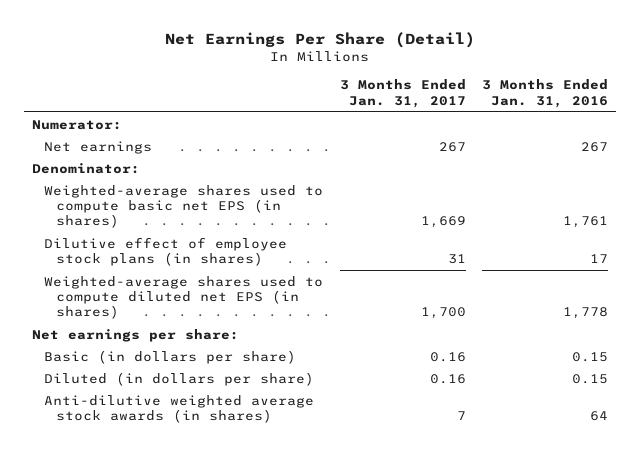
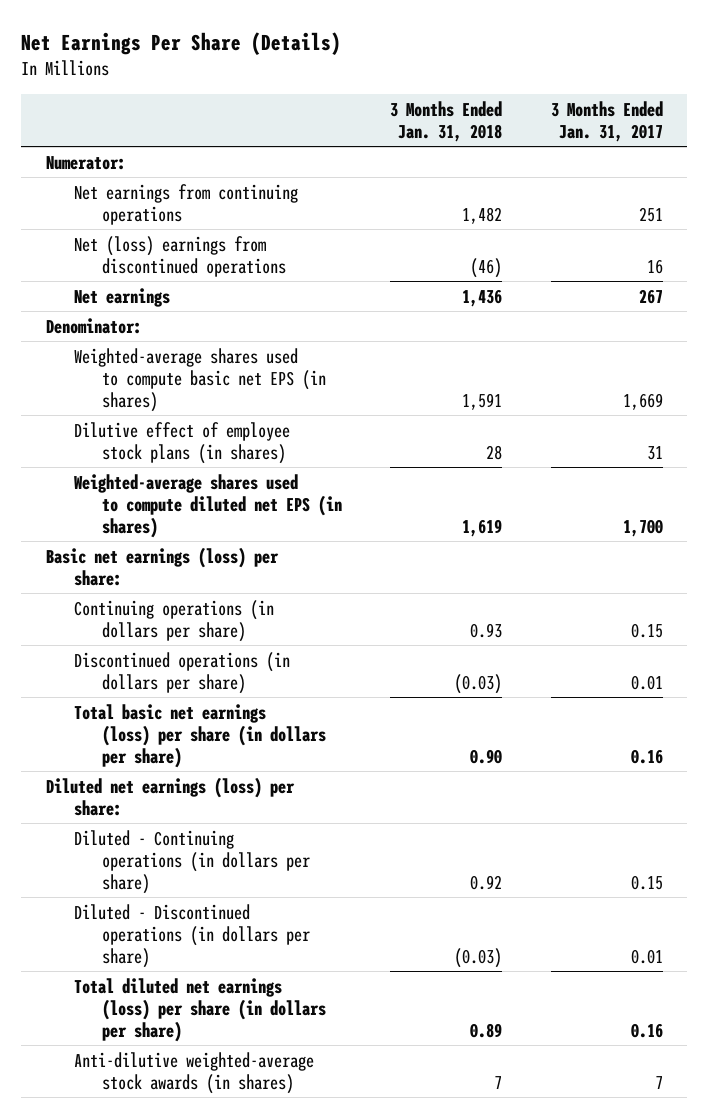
- Net Earnings Per Share (Detail)
+ Net Earnings Per Share (Details)
- | 3 Months Ended Jan. 31, 2017 | 3 Months Ended Jan. 31, 2016
+ | 3 Months Ended Jan. 31, 2018 | 3 Months Ended Jan. 31, 2017
+ Net earnings from continuing operations | 1,482 | 251
+ Net (loss) earnings from discontinued operations | (46) | 16
- Net earnings per share:
- Basic (in dollars per share) | 0.16 | 0.15
- Diluted (in dollars per share) | 0.16 | 0.15
- Anti-dilutive weighted average stock awards (in shares) | 7 | 64
+ Basic net earnings (loss) per share:
+ Continuing operations (in dollars per share) | 0.93 | 0.15
+ Discontinued operations (in dollars per share) | (0.03) | 0.01
+ Total basic net earnings (loss) per share (in dollars per share) | 0.90 | 0.16
+ Diluted net earnings (loss) per share:
+ Diluted - Continuing operations (in dollars per share) | 0.92 | 0.15
+ Diluted - Discontinued operations (in dollars per share) | (0.03) | 0.01
+ Total diluted net earnings (loss) per share (in dollars per share) | 0.89 | 0.16
+ Anti-dilutive weighted-average stock awards (in shares) | 7 | 7

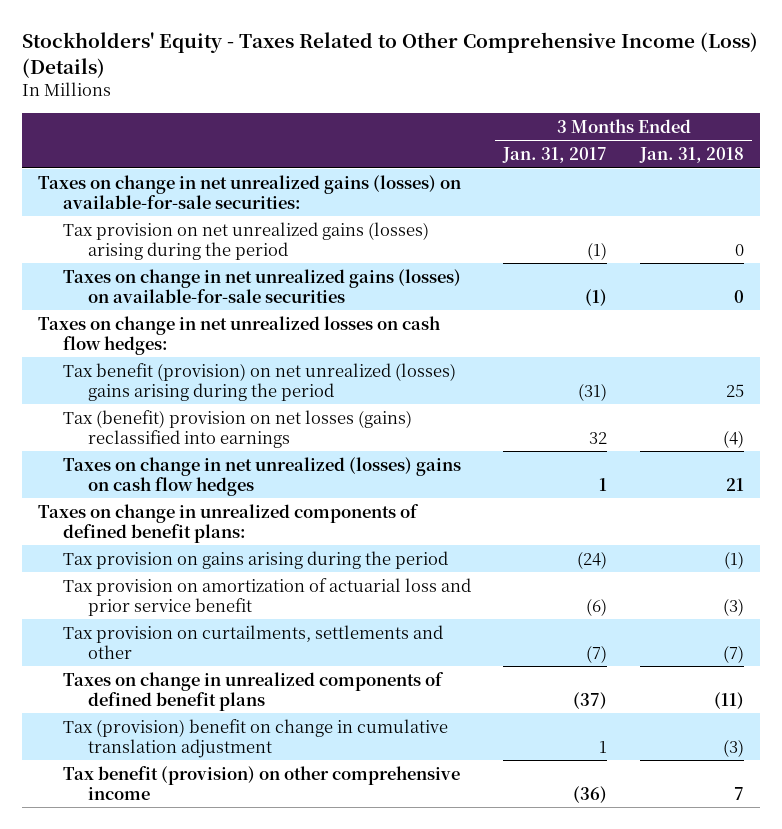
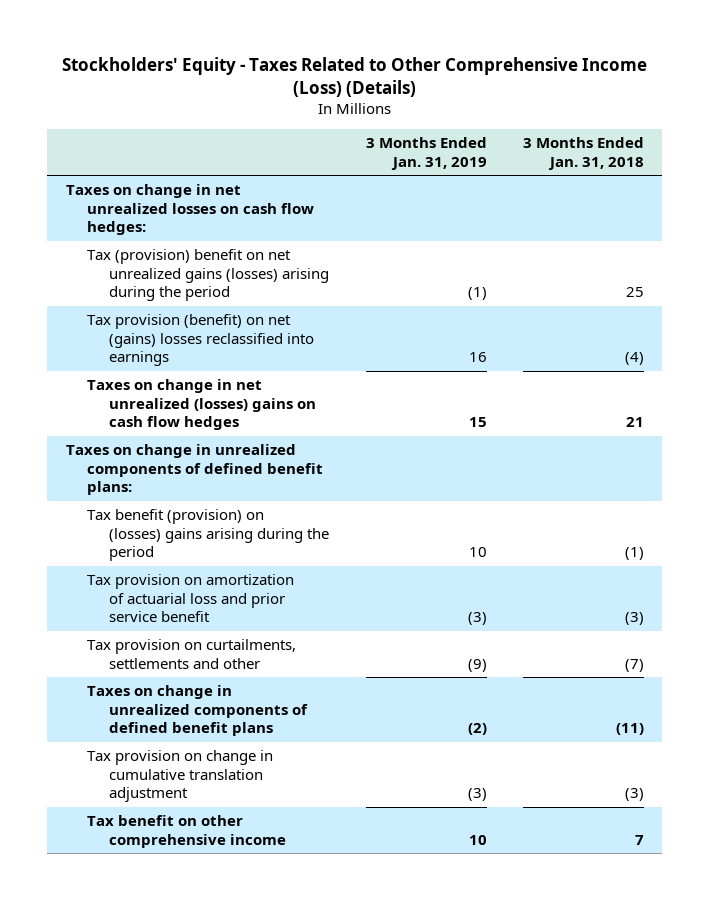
- | 3 Months Ended Jan. 31, 2017 | 3 Months Ended Jan. 31, 2018
+ | 3 Months Ended Jan. 31, 2019 | 3 Months Ended Jan. 31, 2018
- Taxes on change in net unrealized gains (losses) on available-for-sale securities:
- Tax provision on net unrealized gains (losses) arising during the period | (1) | 0
- Taxes on change in net unrealized gains (losses) on available-for-sale securities | (1) | 0
- Tax benefit (provision) on net unrealized (losses) gains arising during the period | (31) | 25
- Tax (benefit) provision on net losses (gains) reclassified into earnings | 32 | (4)
+ Tax (provision) benefit on net unrealized gains (losses) arising during the period | (1) | 25
+ Tax provision (benefit) on net (gains) losses reclassified into earnings | 16 | (4)
- Tax provision on gains arising during the period | (24) | (1)
+ Tax benefit (provision) on (losses) gains arising during the period | 10 | (1)
- Tax (provision) benefit on change in cumulative translation adjustment | 1 | (3)
- Tax benefit (provision) on other comprehensive income | (36) | 7
+ Tax provision on change in cumulative translation adjustment | (3) | (3)
+ Tax benefit on other comprehensive income | 10 | 7

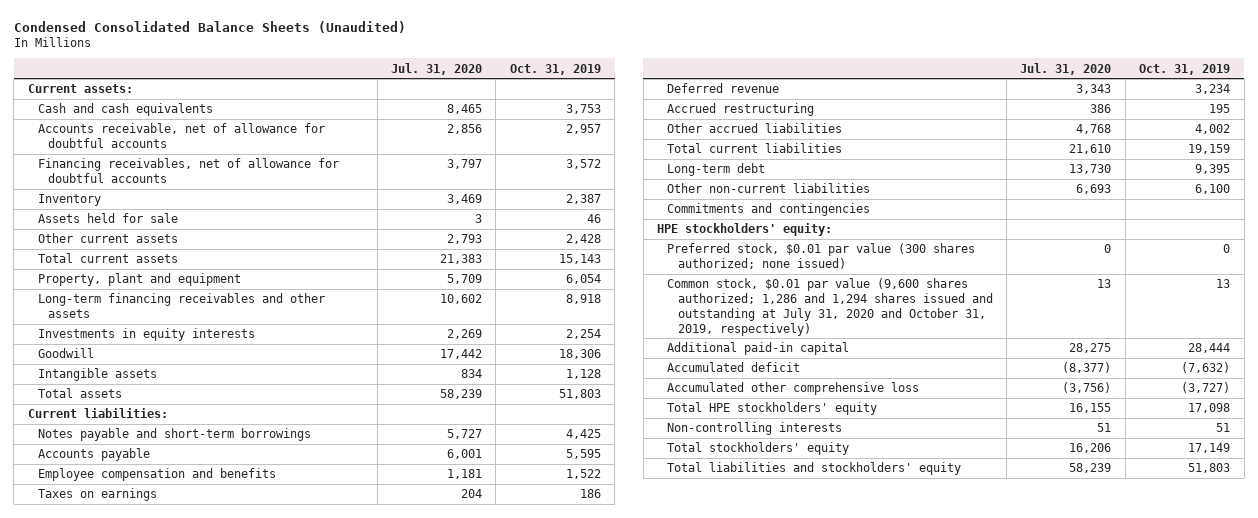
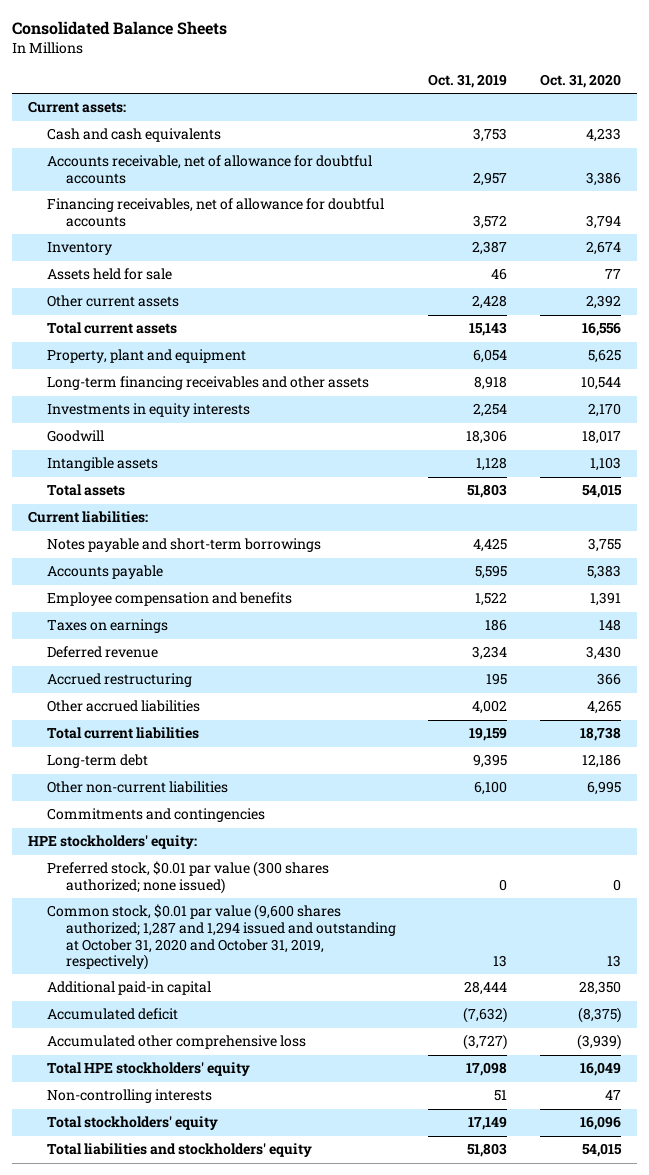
- Condensed Consolidated Balance Sheets (Unaudited)
+ Consolidated Balance Sheets
- | Jul. 31, 2020 | Oct. 31, 2019
+ | Oct. 31, 2019 | Oct. 31, 2020
- Common stock, $0.01 par value (9,600 shares authorized; 1,286 and 1,294 shares issued and outstanding at July 31, 2020 and October 31, 2019, respectively) | 13 | 13
+ Common stock, $0.01 par value (9,600 shares authorized; 1,287 and 1,294 issued and outstanding at October 31, 2020 and October 31, 2019, respectively) | 13 | 13

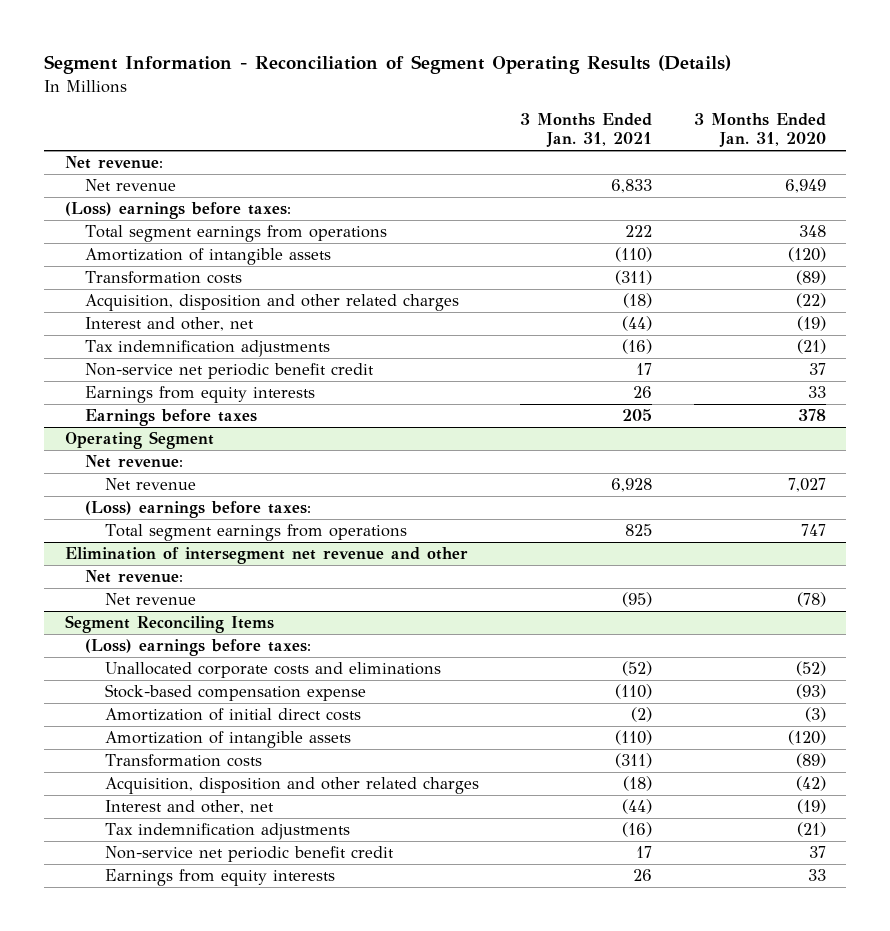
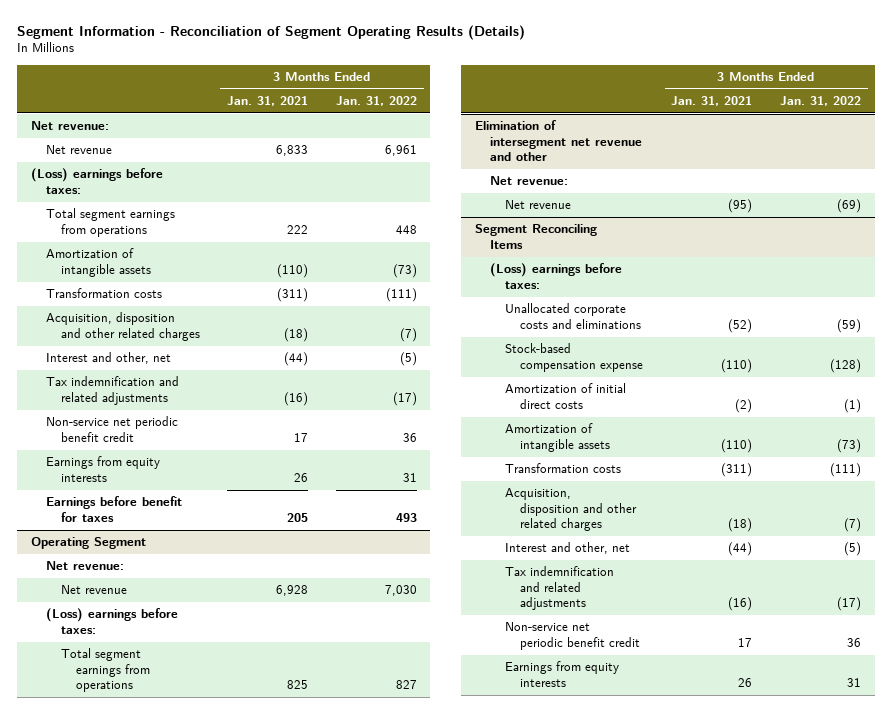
- | 3 Months Ended Jan. 31, 2021 | 3 Months Ended Jan. 31, 2020
+ | 3 Months Ended Jan. 31, 2021 | 3 Months Ended Jan. 31, 2022
- Tax indemnification adjustments | (16) | (21)
+ Tax indemnification and related adjustments | (16) | (17)
- Earnings before taxes | 205 | 378
+ Earnings before benefit for taxes | 205 | 493
@ Segment Reconciling Items
- Tax indemnification adjustments | (16) | (21)
+ Tax indemnification and related adjustments | (16) | (17)

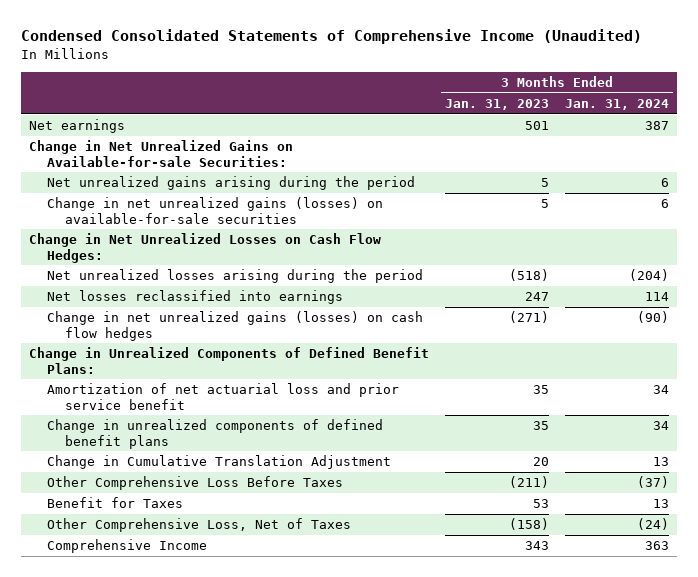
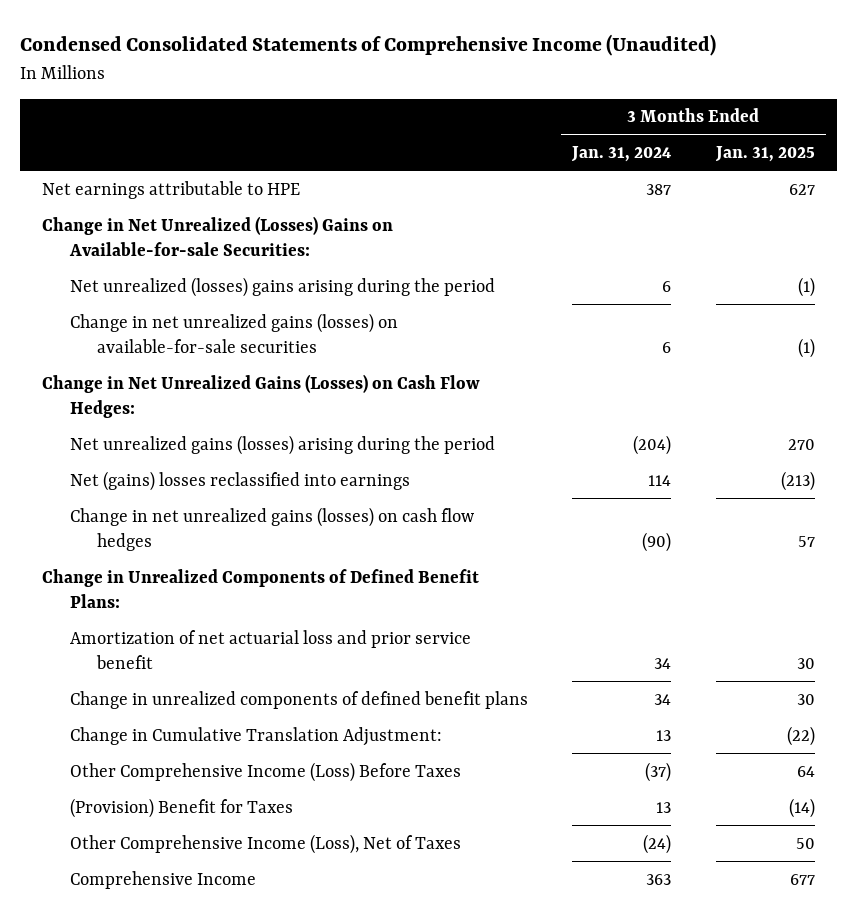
- | 3 Months Ended Jan. 31, 2023 | 3 Months Ended Jan. 31, 2024
+ | 3 Months Ended Jan. 31, 2024 | 3 Months Ended Jan. 31, 2025
- Net earnings | 501 | 387
- Change in Net Unrealized Gains on Available-for-sale Securities:
- Net unrealized gains arising during the period | 5 | 6
+ Net earnings attributable to HPE | 387 | 627
+ Change in Net Unrealized (Losses) Gains on Available-for-sale Securities:
+ Net unrealized (losses) gains arising during the period | 6 | (1)
- Change in Net Unrealized Losses on Cash Flow Hedges:
- Net unrealized losses arising during the period | (518) | (204)
- Net losses reclassified into earnings | 247 | 114
+ Change in Net Unrealized Gains (Losses) on Cash Flow Hedges:
+ Net unrealized gains (losses) arising during the period | (204) | 270
+ Net (gains) losses reclassified into earnings | 114 | (213)
- Change in Cumulative Translation Adjustment | 20 | 13
- Other Comprehensive Loss Before Taxes | (211) | (37)
- Benefit for Taxes | 53 | 13
- Other Comprehensive Loss, Net of Taxes | (158) | (24)
+ Change in Cumulative Translation Adjustment: | 13 | (22)
+ Other Comprehensive Income (Loss) Before Taxes | (37) | 64
+ (Provision) Benefit for Taxes | 13 | (14)
+ Other Comprehensive Income (Loss), Net of Taxes | (24) | 50

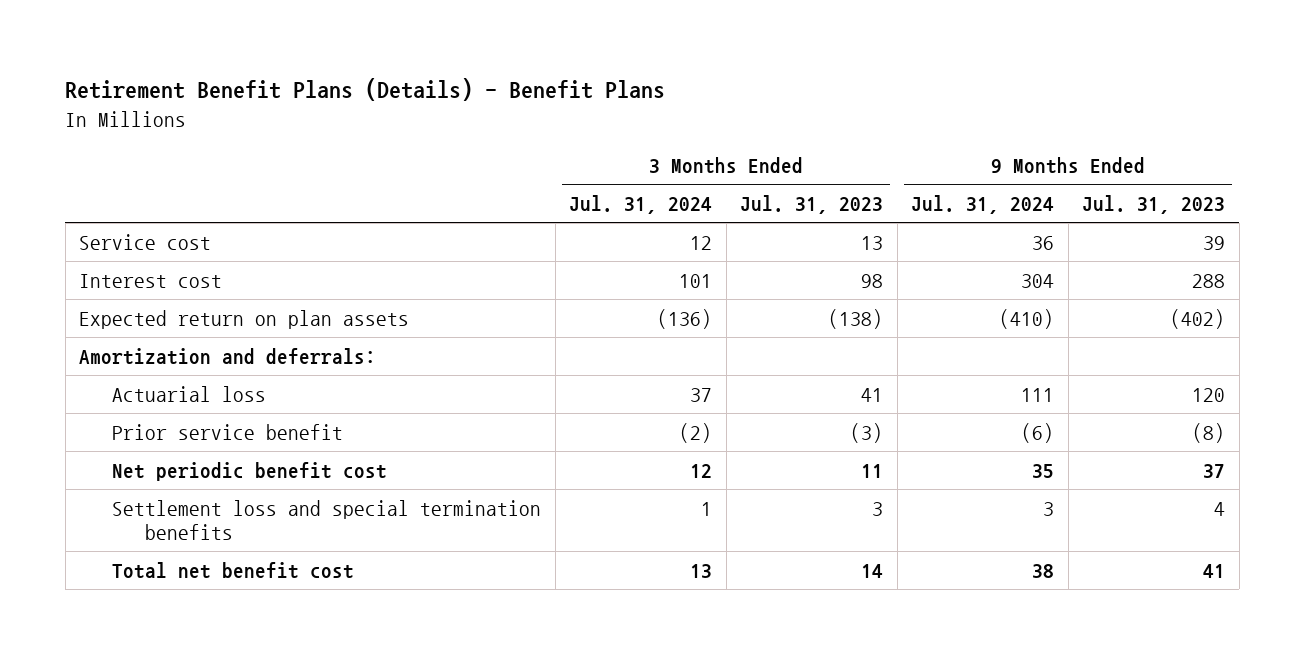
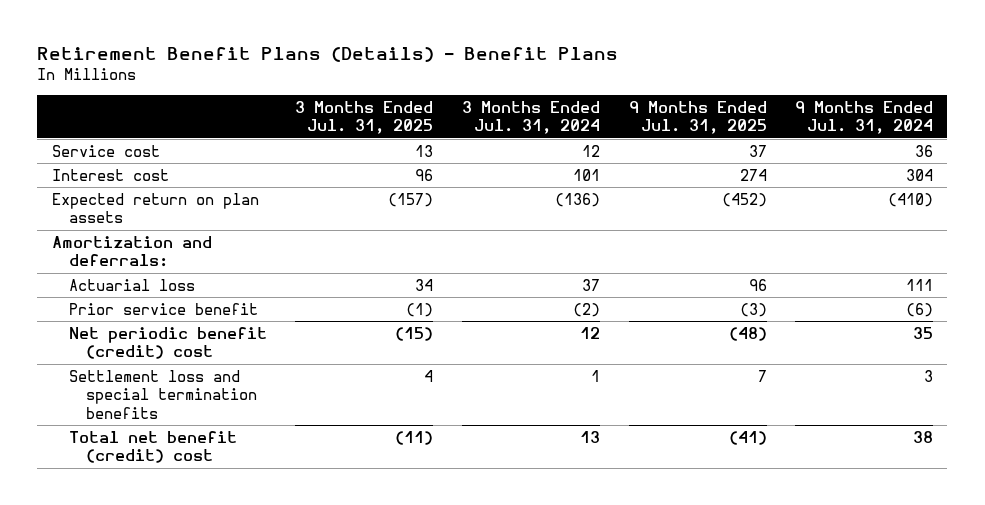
- | 3 Months Ended Jul. 31, 2024 | 3 Months Ended Jul. 31, 2023 | 9 Months Ended Jul. 31, 2024 | 9 Months Ended Jul. 31, 2023
+ | 3 Months Ended Jul. 31, 2025 | 3 Months Ended Jul. 31, 2024 | 9 Months Ended Jul. 31, 2025 | 9 Months Ended Jul. 31, 2024
- Net periodic benefit cost | 12 | 11 | 35 | 37
+ Net periodic benefit (credit) cost | (15) | 12 | (48) | 35
- Total net benefit cost | 13 | 14 | 38 | 41
+ Total net benefit (credit) cost | (11) | 13 | (41) | 38

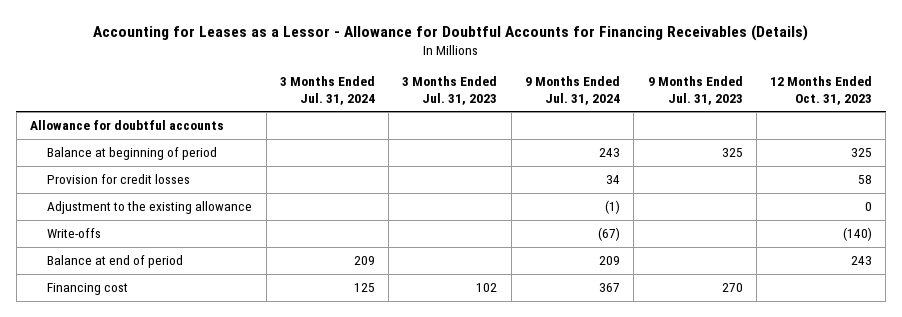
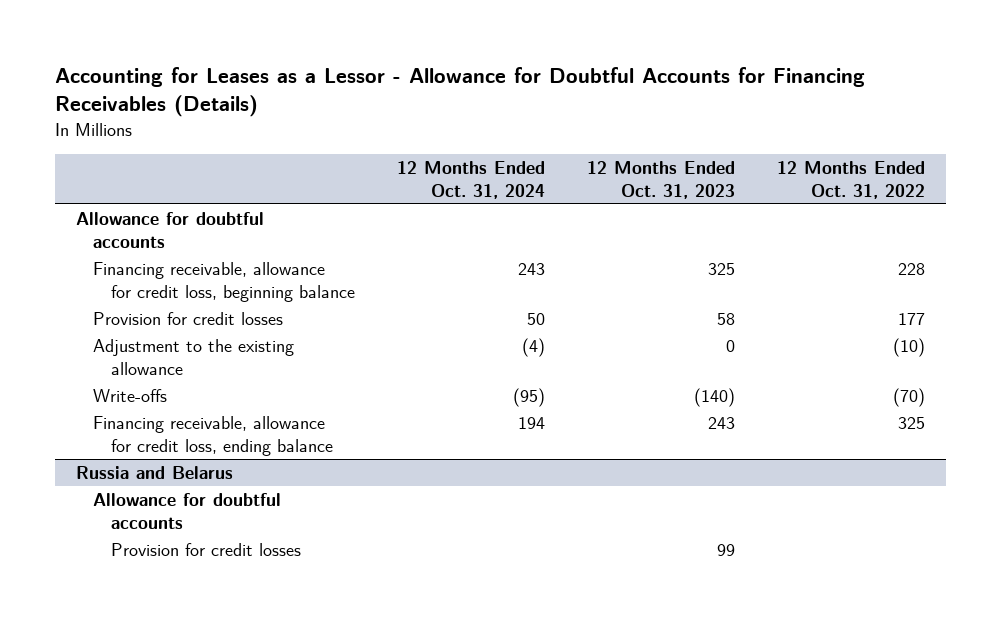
- | 3 Months Ended Jul. 31, 2024 | 3 Months Ended Jul. 31, 2023 | 9 Months Ended Jul. 31, 2024 | 9 Months Ended Jul. 31, 2023 | 12 Months Ended Oct. 31, 2023
+ | 12 Months Ended Oct. 31, 2024 | 12 Months Ended Oct. 31, 2023 | 12 Months Ended Oct. 31, 2022
- Balance at beginning of period | | | 243 | 325 | 325
+ Financing receivable, allowance for credit loss, beginning balance | 243 | 325 | 228
- Balance at end of period | 209 | | 209 | | 243
- Financing cost | 125 | 102 | 367 | 270 |
+ Financing receivable, allowance for credit loss, ending balance | 194 | 243 | 325
+ Russia and Belarus
+ Allowance for doubtful accounts
+ Provision for credit losses | | 99 |

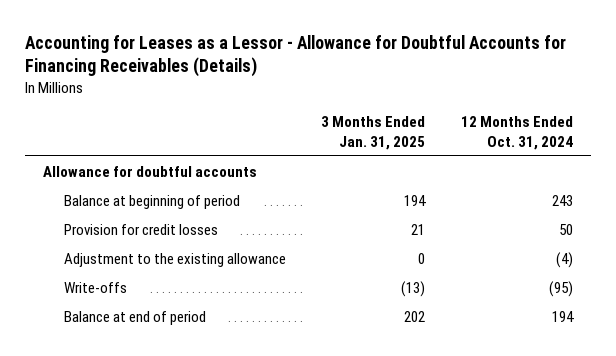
- | 12 Months Ended Oct. 31, 2024 | 12 Months Ended Oct. 31, 2023 | 12 Months Ended Oct. 31, 2022
+ | 3 Months Ended Jan. 31, 2025 | 12 Months Ended Oct. 31, 2024
- Financing receivable, allowance for credit loss, beginning balance | 243 | 325 | 228
+ Balance at beginning of period | 194 | 243
- Financing receivable, allowance for credit loss, ending balance | 194 | 243 | 325
- Russia and Belarus
- Allowance for doubtful accounts
- Provision for credit losses | | 99 |
+ Balance at end of period | 202 | 194

